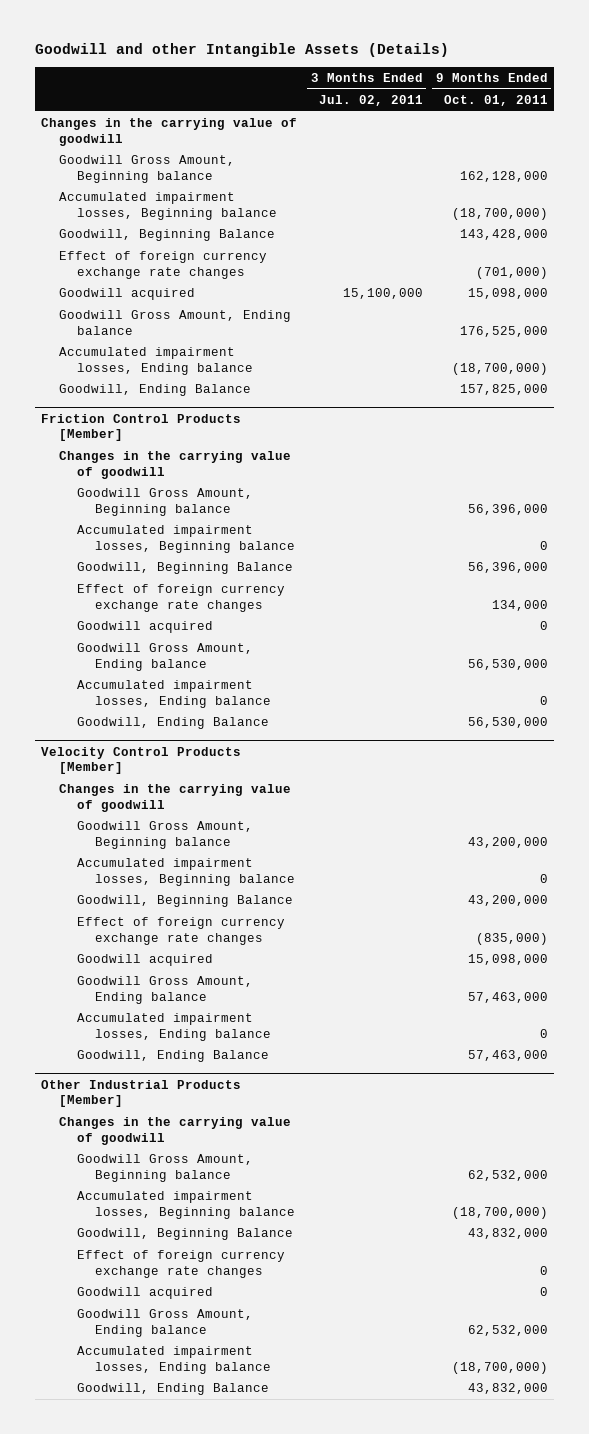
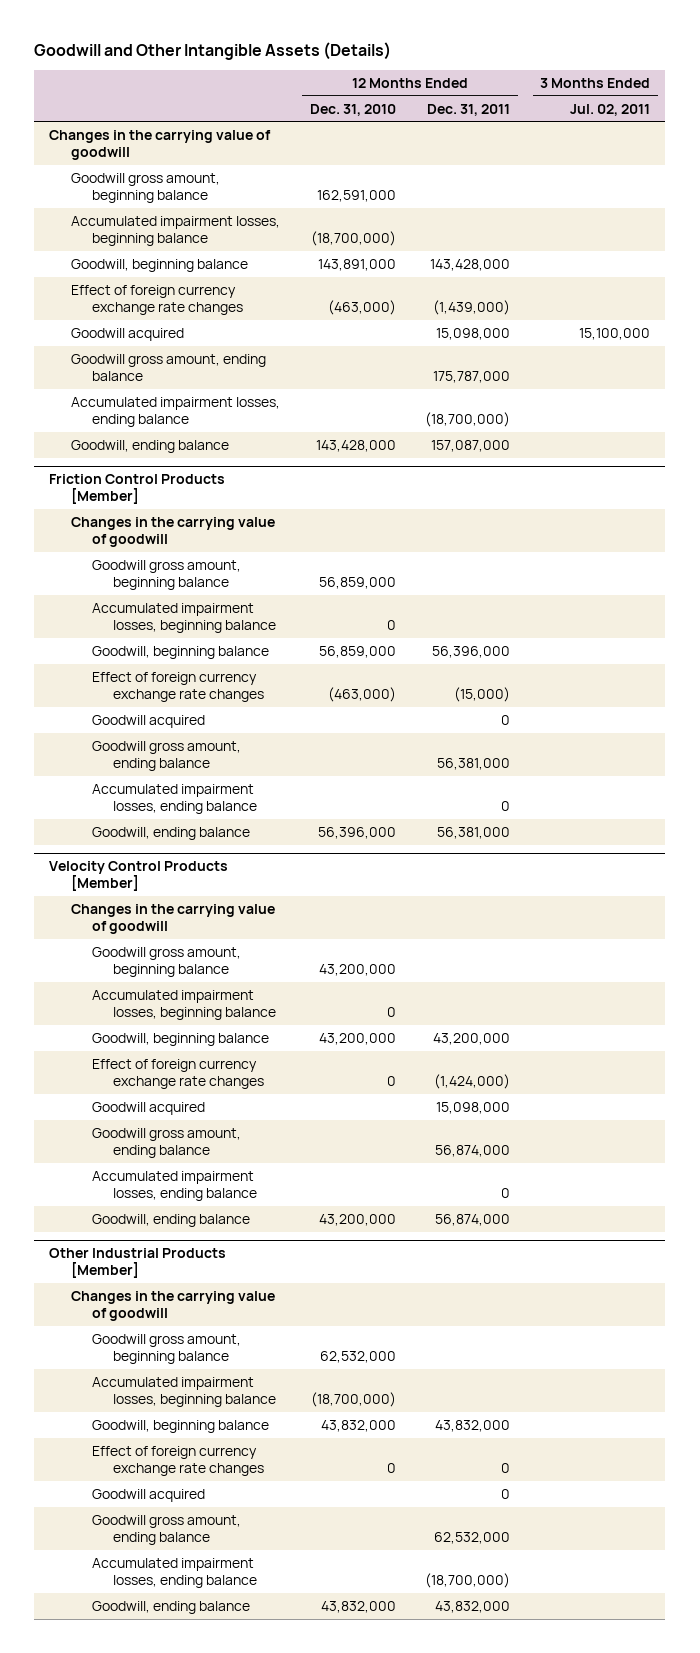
- Goodwill and other Intangible Assets (Details)
+ Goodwill and Other Intangible Assets (Details)
- | 3 Months Ended Jul. 02, 2011 | 9 Months Ended Oct. 01, 2011
+ | 12 Months Ended Dec. 31, 2010 | 12 Months Ended Dec. 31, 2011 | 3 Months Ended Jul. 02, 2011
- Goodwill Gross Amount, Beginning balance | | 162,128,000
- Accumulated impairment losses, Beginning balance | | (18,700,000)
- Goodwill, Beginning Balance | | 143,428,000
+ Goodwill gross amount, beginning balance | 162,591,000 | |
+ Accumulated impairment losses, beginning balance | (18,700,000) | |
+ Goodwill, beginning balance | 143,891,000 | 143,428,000 |
- Goodwill Gross Amount, Ending balance | | 176,525,000
- Accumulated impairment losses, Ending balance | | (18,700,000)
- Goodwill, Ending Balance | | 157,825,000
+ Goodwill gross amount, ending balance | | 175,787,000 |
+ Accumulated impairment losses, ending balance | | (18,700,000) |
+ Goodwill, ending balance | 143,428,000 | 157,087,000 |
@ Friction Control Products [Member]
- Goodwill Gross Amount, Beginning balance | | 56,396,000
- Accumulated impairment losses, Beginning balance | | 0
- Goodwill, Beginning Balance | | 56,396,000
+ Goodwill gross amount, beginning balance | 56,859,000 | |
+ Accumulated impairment losses, beginning balance | 0 | |
+ Goodwill, beginning balance | 56,859,000 | 56,396,000 |
- Goodwill Gross Amount, Ending balance | | 56,530,000
- Accumulated impairment losses, Ending balance | | 0
- Goodwill, Ending Balance | | 56,530,000
+ Goodwill gross amount, ending balance | | 56,381,000 |
+ Accumulated impairment losses, ending balance | | 0 |
+ Goodwill, ending balance | 56,396,000 | 56,381,000 |
@ Velocity Control Products [Member]
- Goodwill Gross Amount, Beginning balance | | 43,200,000
- Accumulated impairment losses, Beginning balance | | 0
- Goodwill, Beginning Balance | | 43,200,000
+ Goodwill gross amount, beginning balance | 43,200,000 | |
+ Accumulated impairment losses, beginning balance | 0 | |
+ Goodwill, beginning balance | 43,200,000 | 43,200,000 |
- Goodwill Gross Amount, Ending balance | | 57,463,000
- Accumulated impairment losses, Ending balance | | 0
- Goodwill, Ending Balance | | 57,463,000
+ Goodwill gross amount, ending balance | | 56,874,000 |
+ Accumulated impairment losses, ending balance | | 0 |
+ Goodwill, ending balance | 43,200,000 | 56,874,000 |
@ Other Industrial Products [Member]
- Goodwill Gross Amount, Beginning balance | | 62,532,000
- Accumulated impairment losses, Beginning balance | | (18,700,000)
- Goodwill, Beginning Balance | | 43,832,000
+ Goodwill gross amount, beginning balance | 62,532,000 | |
+ Accumulated impairment losses, beginning balance | (18,700,000) | |
+ Goodwill, beginning balance | 43,832,000 | 43,832,000 |
- Goodwill Gross Amount, Ending balance | | 62,532,000
- Accumulated impairment losses, Ending balance | | (18,700,000)
- Goodwill, Ending Balance | | 43,832,000
+ Goodwill gross amount, ending balance | | 62,532,000 |
+ Accumulated impairment losses, ending balance | | (18,700,000) |
+ Goodwill, ending balance | 43,832,000 | 43,832,000 |

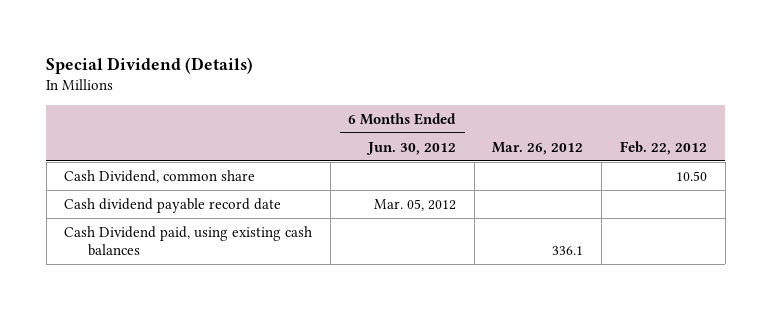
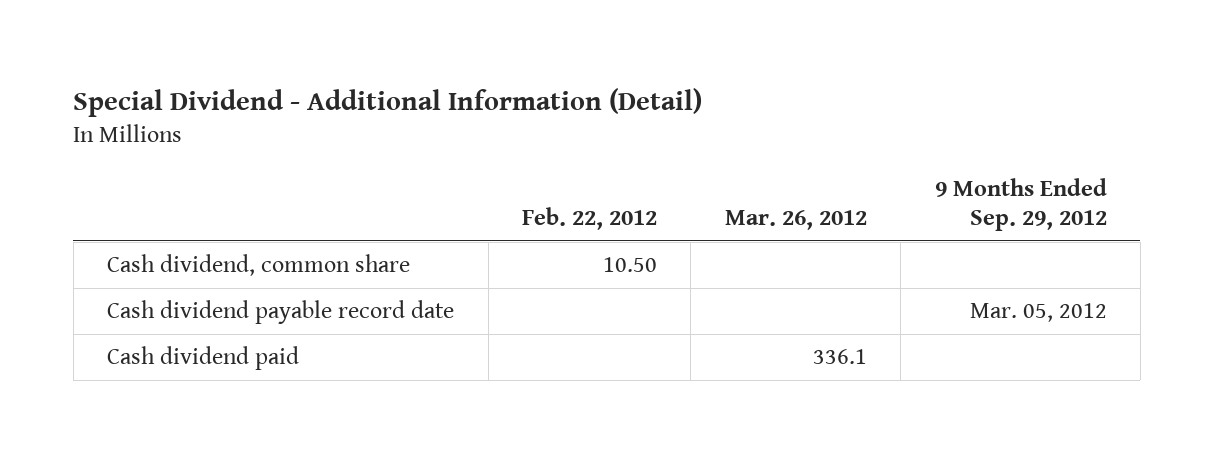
- Special Dividend (Details)
+ Special Dividend - Additional Information (Detail)
- | 6 Months Ended Jun. 30, 2012 | Mar. 26, 2012 | Feb. 22, 2012
+ | Feb. 22, 2012 | Mar. 26, 2012 | 9 Months Ended Sep. 29, 2012
- Cash Dividend, common share | | | 10.50
+ Cash dividend, common share | 10.50 | |
- Cash Dividend paid, using existing cash balances | | 336.1 |
+ Cash dividend paid | | 336.1 |

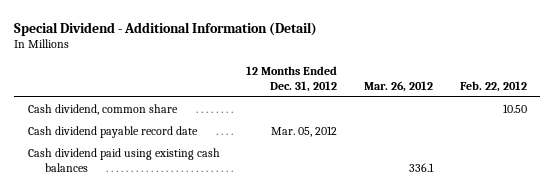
- | Feb. 22, 2012 | Mar. 26, 2012 | 9 Months Ended Sep. 29, 2012
+ | 12 Months Ended Dec. 31, 2012 | Mar. 26, 2012 | Feb. 22, 2012
- Cash dividend paid | | 336.1 |
+ Cash dividend paid using existing cash balances | | 336.1 |

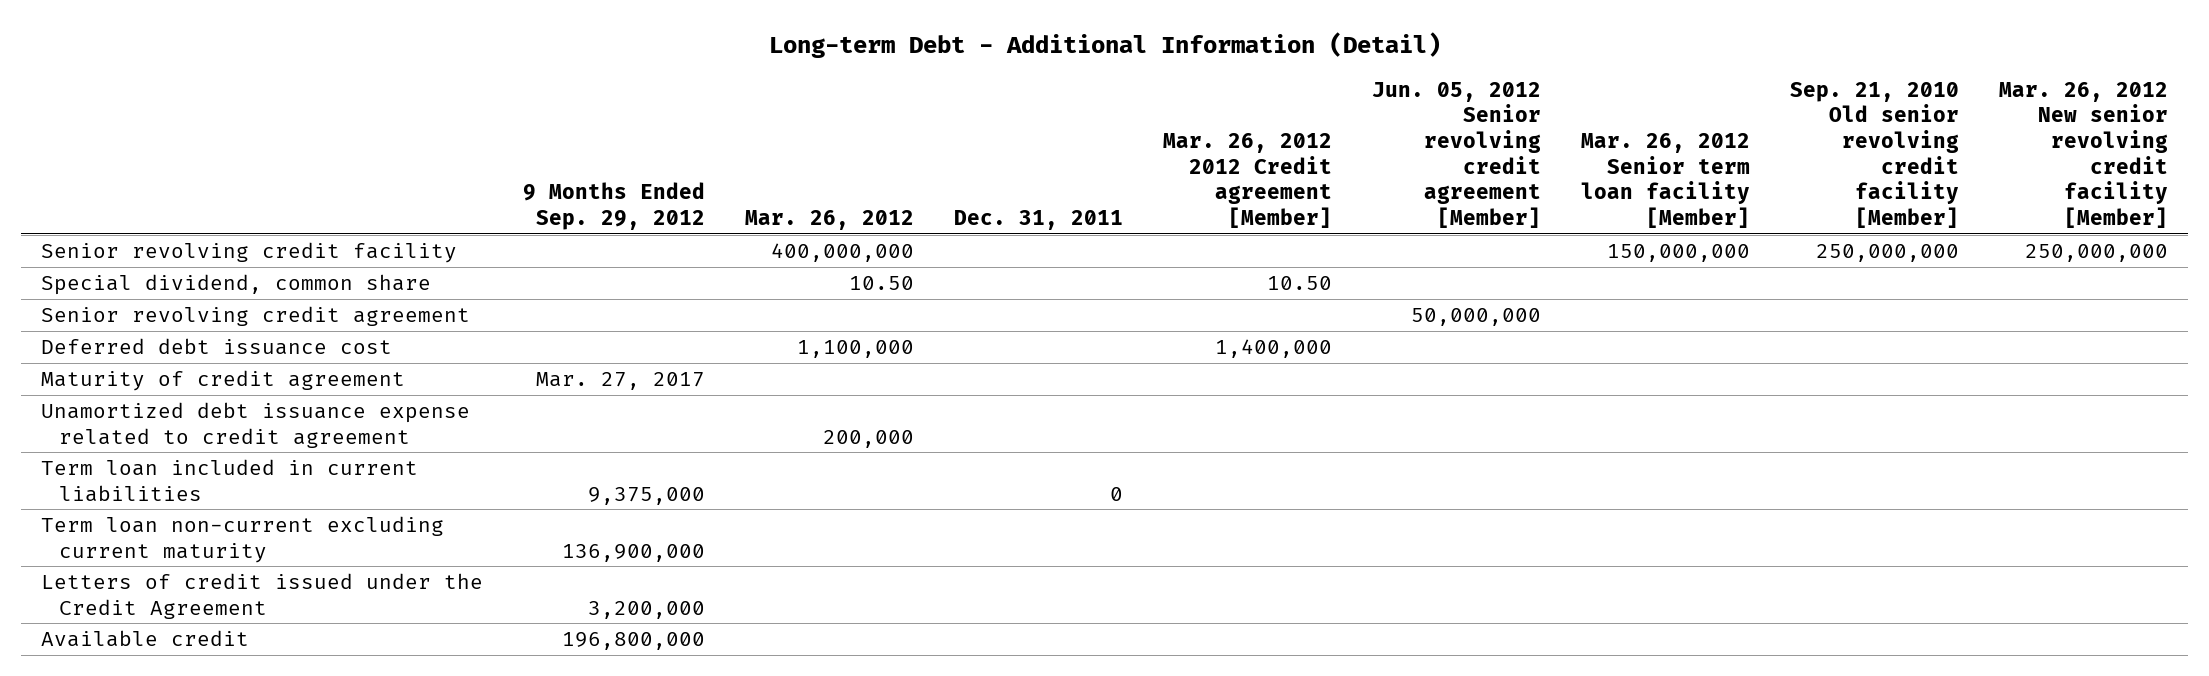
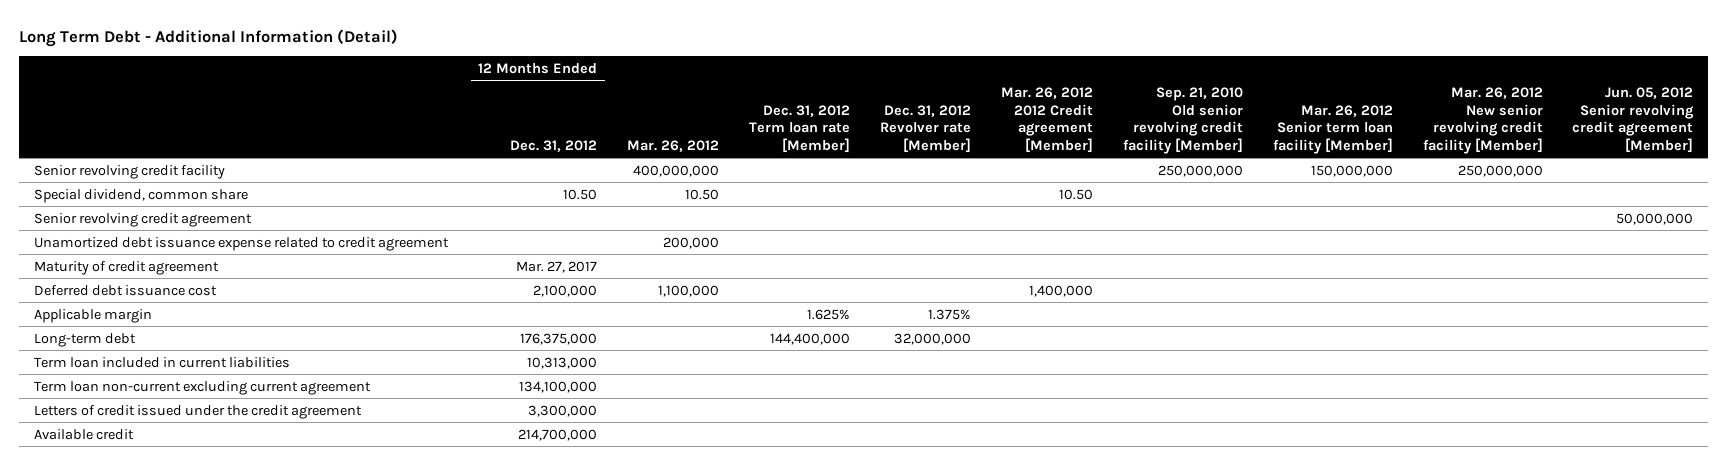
- Long-term Debt - Additional Information (Detail)
+ Long Term Debt - Additional Information (Detail)
- | 9 Months Ended Sep. 29, 2012 | Mar. 26, 2012 | Dec. 31, 2011 | Mar. 26, 2012 2012 Credit agreement [Member] | Jun. 05, 2012 Senior revolving credit agreement [Member] | Mar. 26, 2012 Senior term loan facility [Member] | Sep. 21, 2010 Old senior revolving credit facility [Member] | Mar. 26, 2012 New senior revolving credit facility [Member]
+ | 12 Months Ended Dec. 31, 2012 | Mar. 26, 2012 | Dec. 31, 2012 Term loan rate [Member] | Dec. 31, 2012 Revolver rate [Member] | Mar. 26, 2012 2012 Credit agreement [Member] | Sep. 21, 2010 Old senior revolving credit facility [Member] | Mar. 26, 2012 Senior term loan facility [Member] | Mar. 26, 2012 New senior revolving credit facility [Member] | Jun. 05, 2012 Senior revolving credit agreement [Member]
moved down: Maturity of credit agreement | Mar. 27, 2017 | | | | | | | |
moved down: Deferred debt issuance cost | 2,100,000 | 1,100,000 | | | 1,400,000 | | | |
+ Applicable margin | | | 1.625% | 1.375% | | | | |
+ Long-term debt | 176,375,000 | | 144,400,000 | 32,000,000 | | | | |
- Term loan non-current excluding current maturity | 136,900,000 | | | | | | |
- Letters of credit issued under the Credit Agreement | 3,200,000 | | | | | | |
+ Term loan non-current excluding current agreement | 134,100,000 | | | | | | | |
+ Letters of credit issued under the credit agreement | 3,300,000 | | | | | | | |

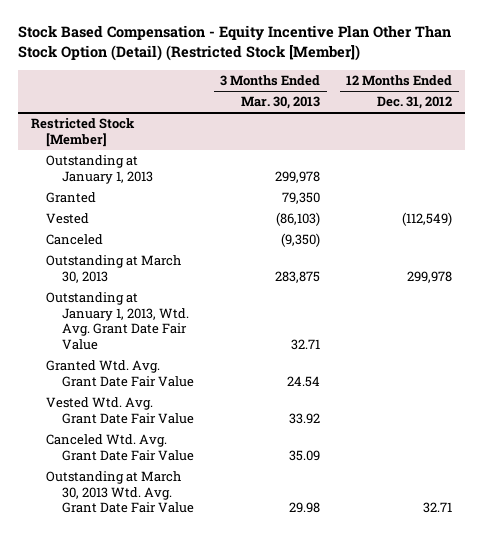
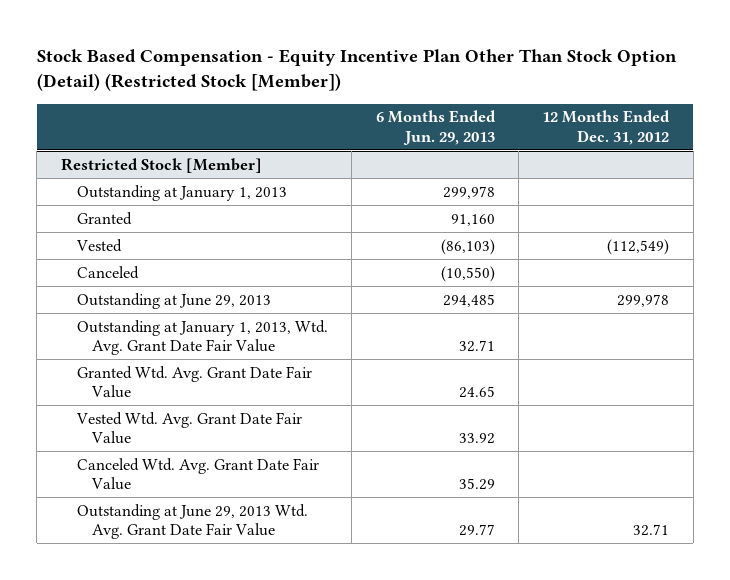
- | 3 Months Ended Mar. 30, 2013 | 12 Months Ended Dec. 31, 2012
+ | 6 Months Ended Jun. 29, 2013 | 12 Months Ended Dec. 31, 2012
@ Restricted Stock [Member]
- Outstanding at March 30, 2013 | 283,875 | 299,978
+ Outstanding at June 29, 2013 | 294,485 | 299,978
- Outstanding at March 30, 2013 Wtd. Avg. Grant Date Fair Value | 29.98 | 32.71
+ Outstanding at June 29, 2013 Wtd. Avg. Grant Date Fair Value | 29.77 | 32.71

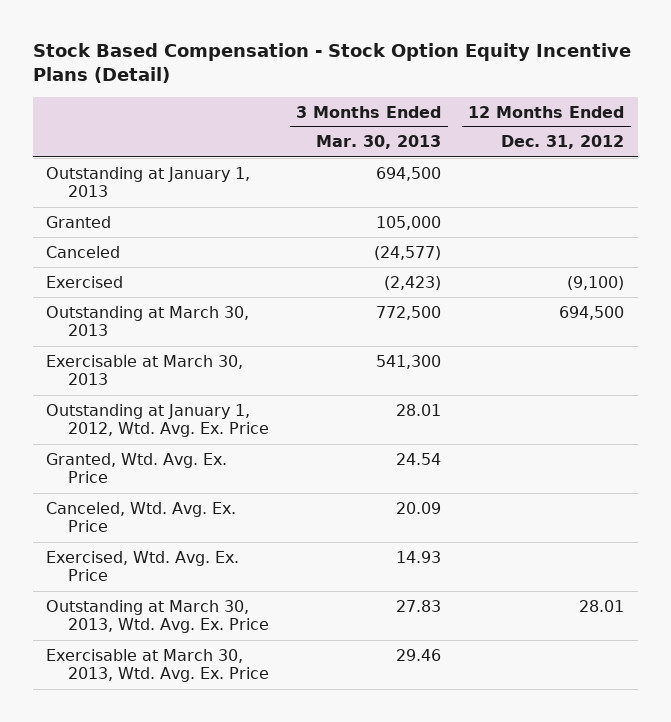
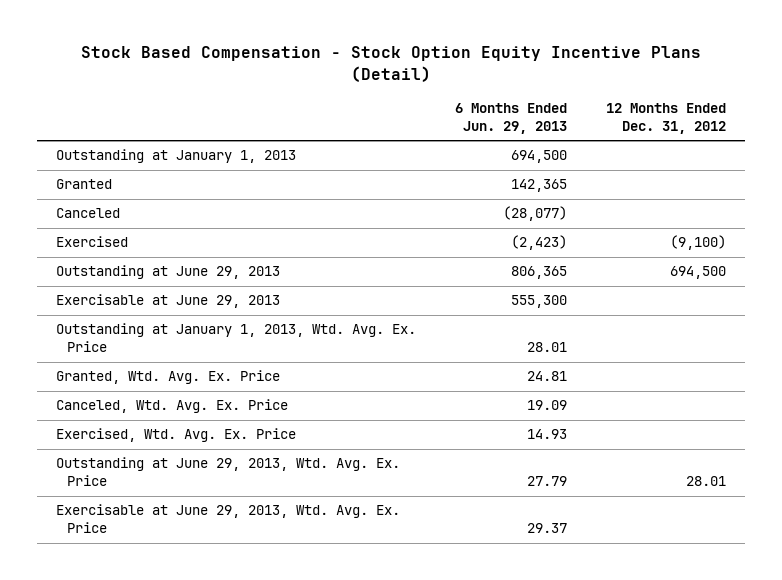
- | 3 Months Ended Mar. 30, 2013 | 12 Months Ended Dec. 31, 2012
+ | 6 Months Ended Jun. 29, 2013 | 12 Months Ended Dec. 31, 2012
- Outstanding at March 30, 2013 | 772,500 | 694,500
- Exercisable at March 30, 2013 | 541,300 |
- Outstanding at January 1, 2012, Wtd. Avg. Ex. Price | 28.01 |
+ Outstanding at June 29, 2013 | 806,365 | 694,500
+ Exercisable at June 29, 2013 | 555,300 |
+ Outstanding at January 1, 2013, Wtd. Avg. Ex. Price | 28.01 |
- Outstanding at March 30, 2013, Wtd. Avg. Ex. Price | 27.83 | 28.01
- Exercisable at March 30, 2013, Wtd. Avg. Ex. Price | 29.46 |
+ Outstanding at June 29, 2013, Wtd. Avg. Ex. Price | 27.79 | 28.01
+ Exercisable at June 29, 2013, Wtd. Avg. Ex. Price | 29.37 |

